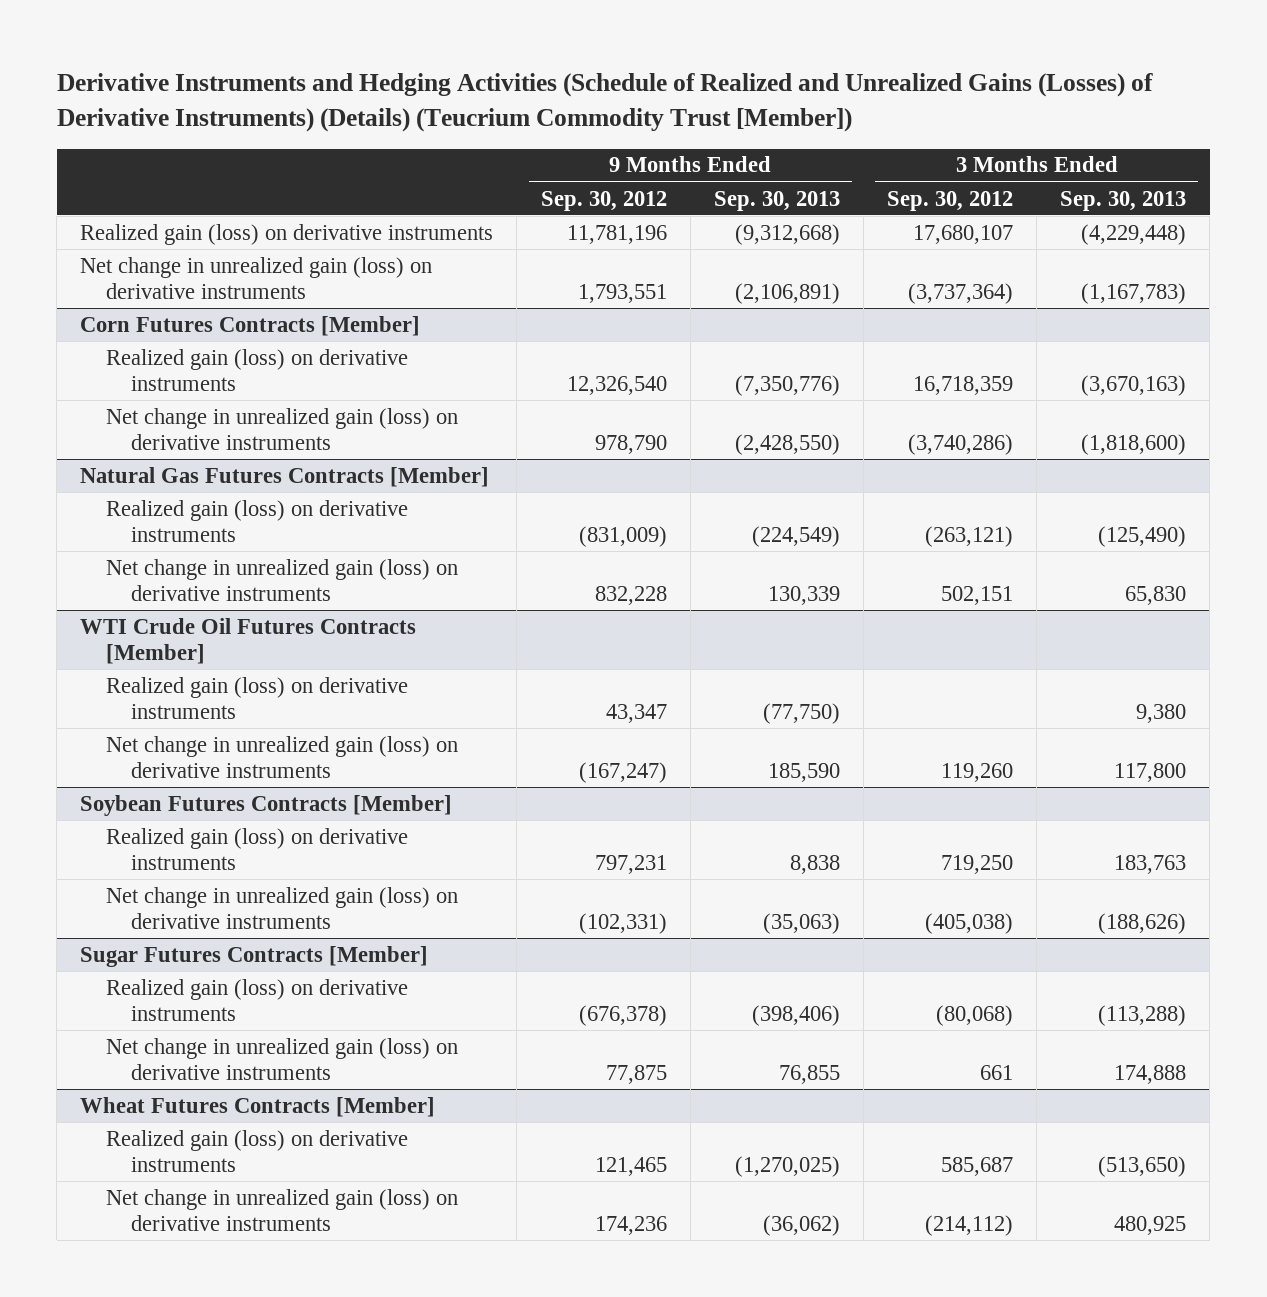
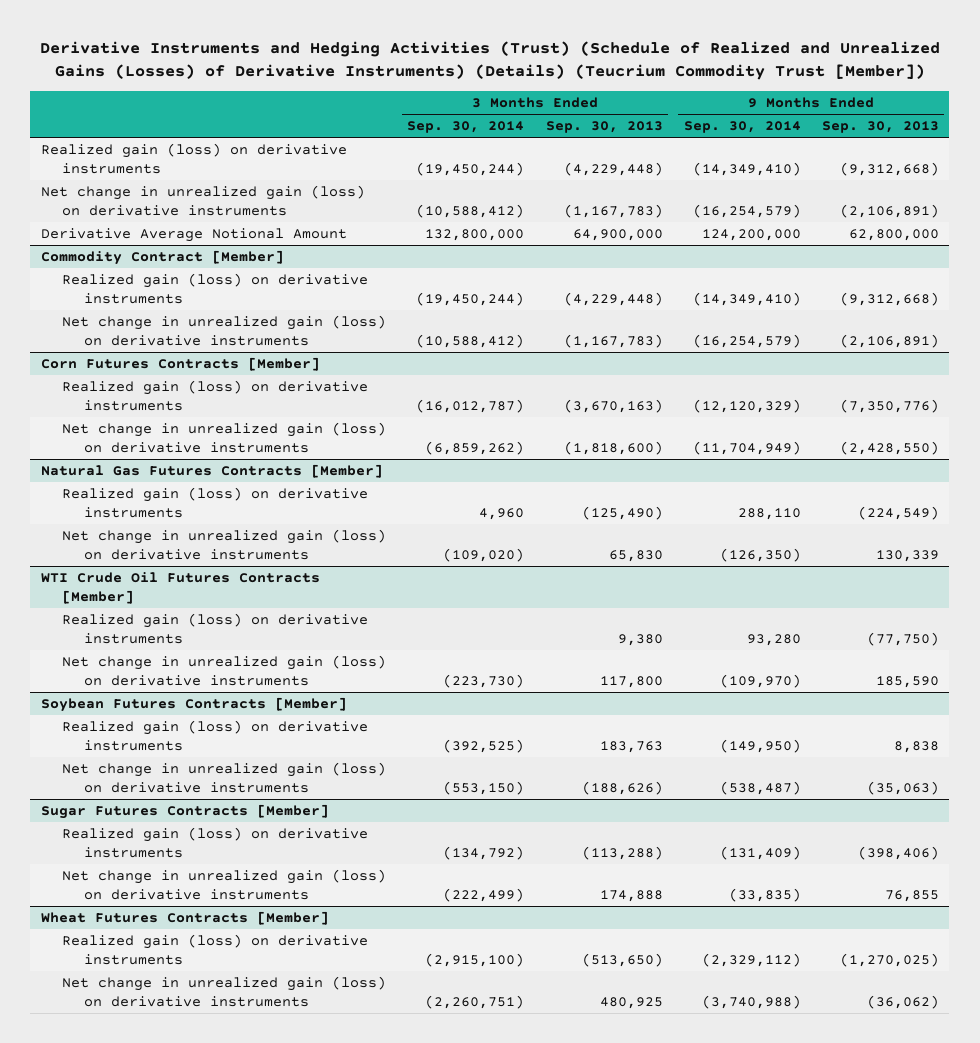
- Derivative Instruments and Hedging Activities (Schedule of Realized and Unrealized Gains (Losses) of Derivative Instruments) (Details) (Teucrium Commodity Trust [Member])
+ Derivative Instruments and Hedging Activities (Trust) (Schedule of Realized and Unrealized Gains (Losses) of Derivative Instruments) (Details) (Teucrium Commodity Trust [Member])
- | 9 Months Ended Sep. 30, 2012 | 9 Months Ended Sep. 30, 2013 | 3 Months Ended Sep. 30, 2012 | 3 Months Ended Sep. 30, 2013
+ | 3 Months Ended Sep. 30, 2014 | 3 Months Ended Sep. 30, 2013 | 9 Months Ended Sep. 30, 2014 | 9 Months Ended Sep. 30, 2013
+ Derivative Average Notional Amount | 132,800,000 | 64,900,000 | 124,200,000 | 62,800,000
+ Commodity Contract [Member]
+ Realized gain (loss) on derivative instruments | (19,450,244) | (4,229,448) | (14,349,410) | (9,312,668)
+ Net change in unrealized gain (loss) on derivative instruments | (10,588,412) | (1,167,783) | (16,254,579) | (2,106,891)

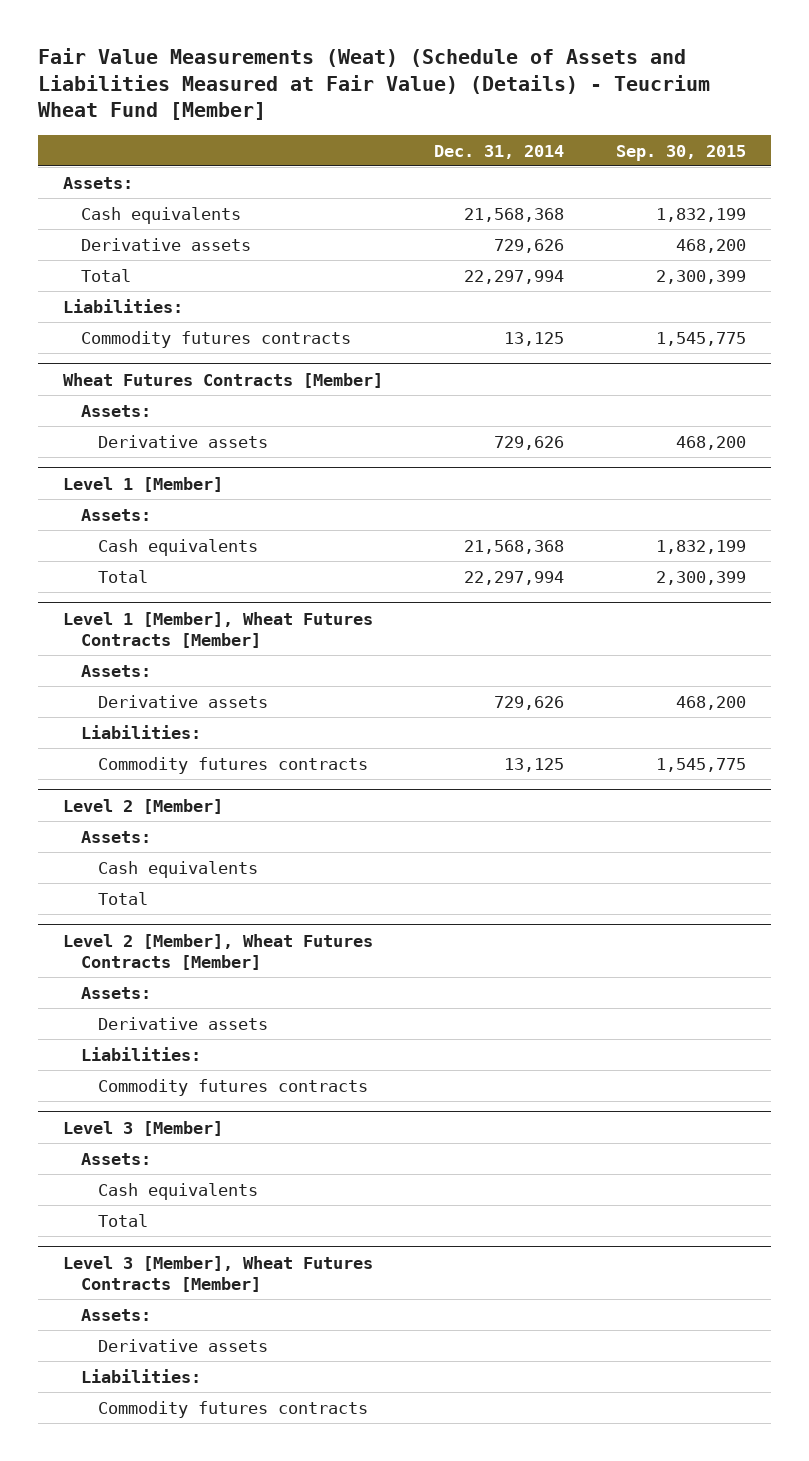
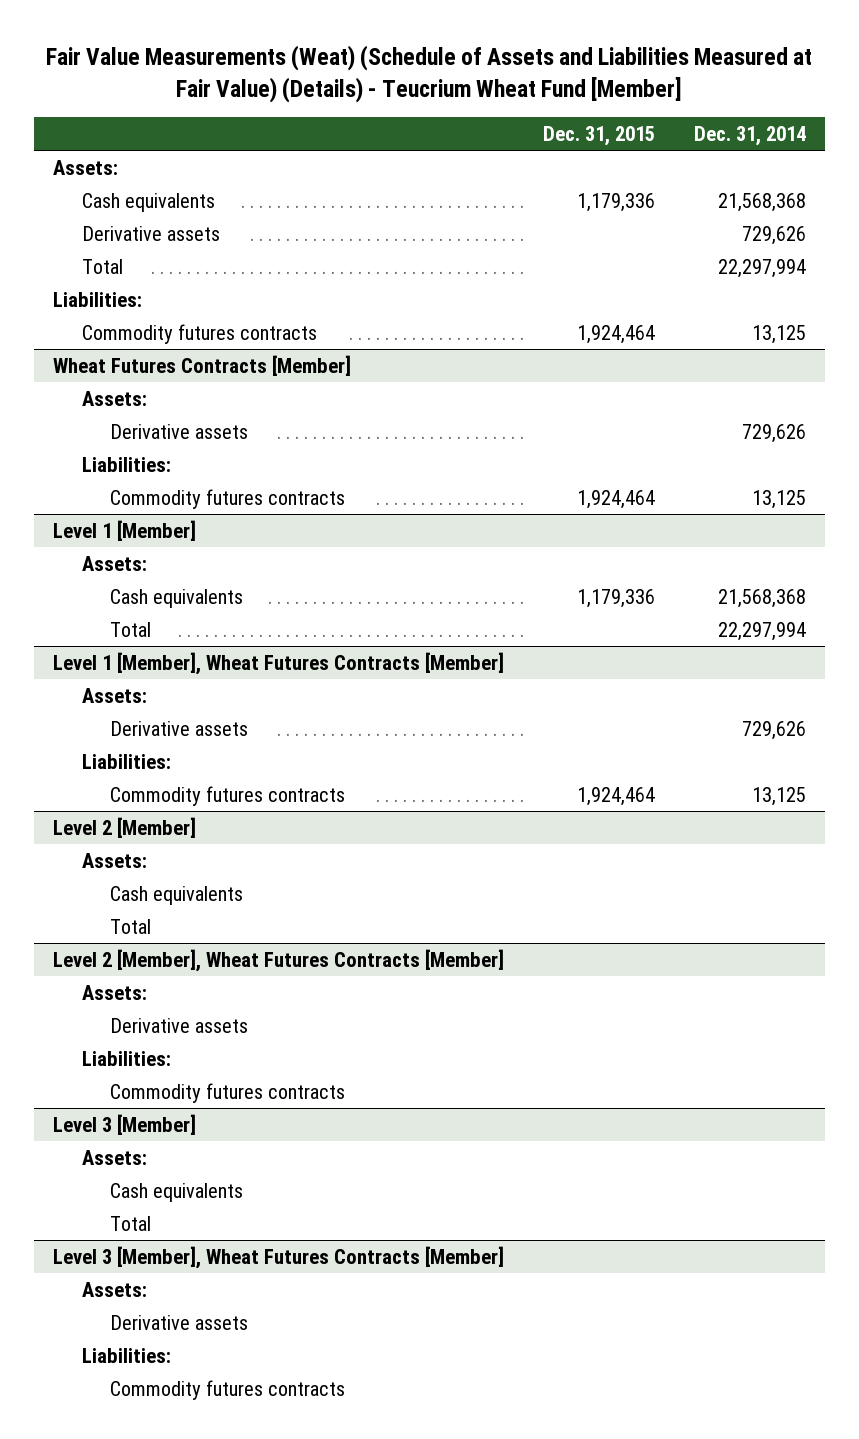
- | Dec. 31, 2014 | Sep. 30, 2015
+ | Dec. 31, 2015 | Dec. 31, 2014
@ Wheat Futures Contracts [Member]
+ Liabilities:
+ Commodity futures contracts | 1,924,464 | 13,125

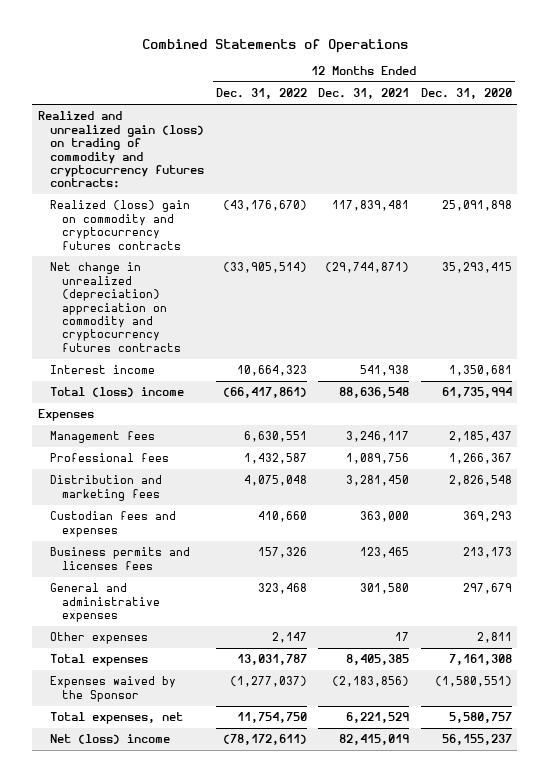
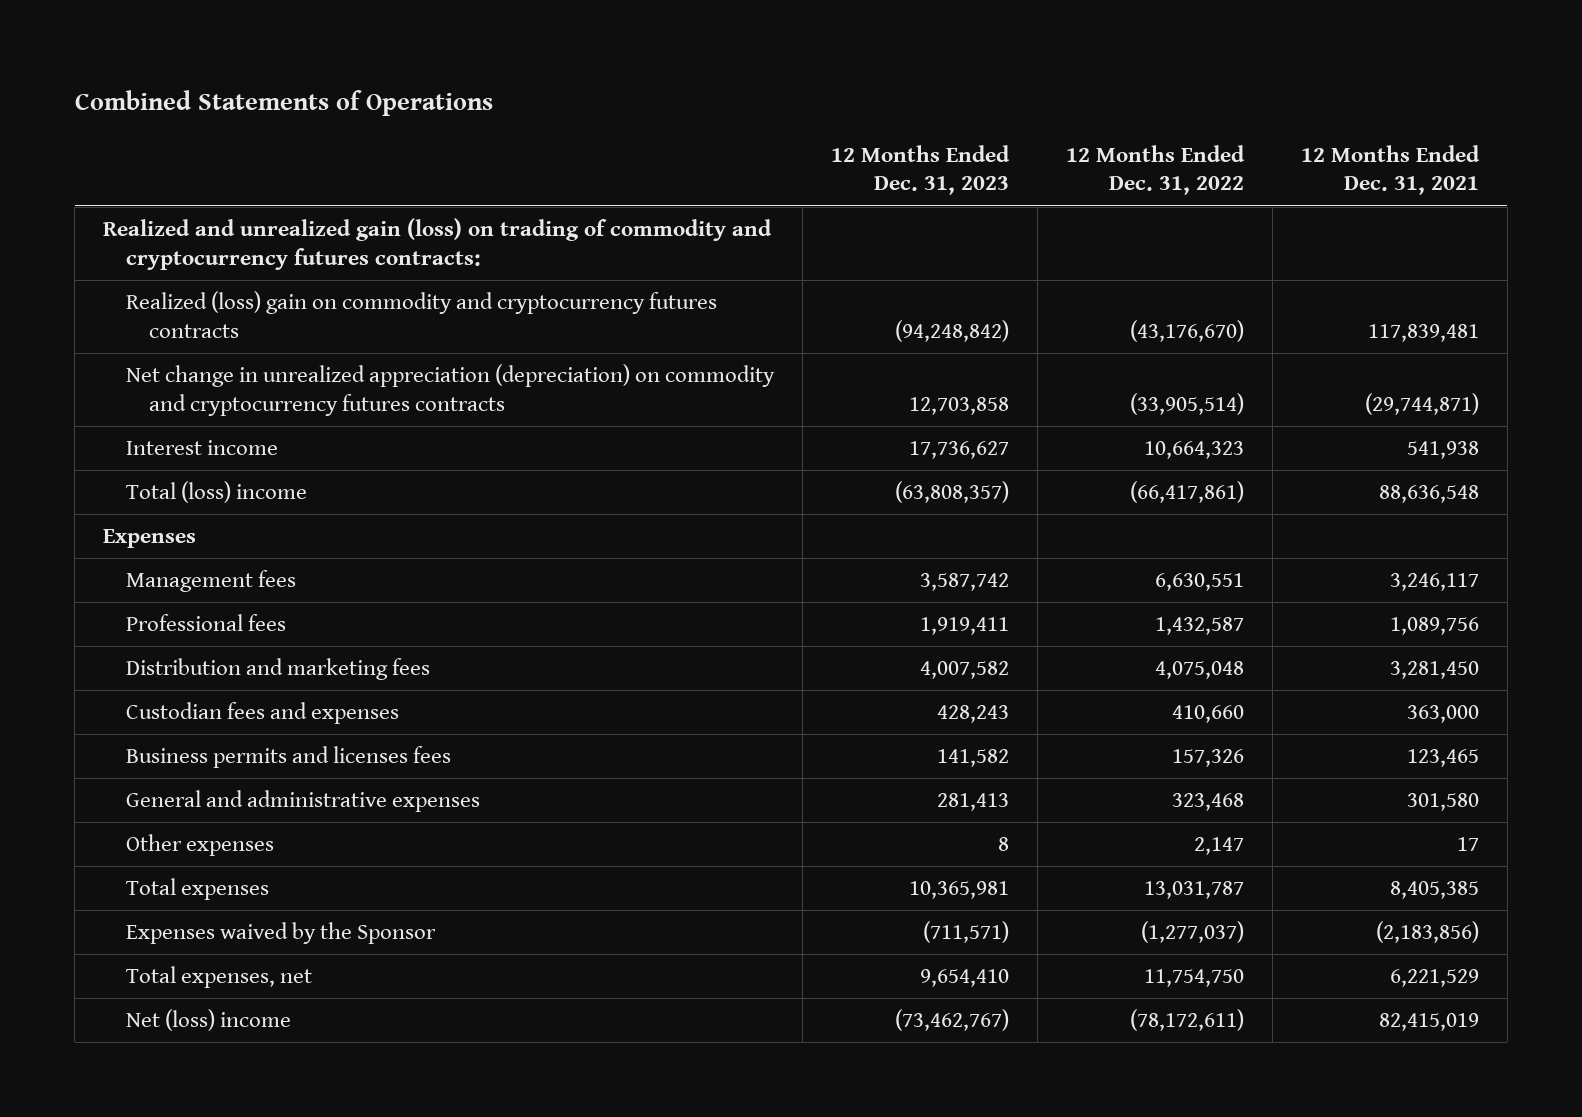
- | 12 Months Ended Dec. 31, 2022 | 12 Months Ended Dec. 31, 2021 | 12 Months Ended Dec. 31, 2020
+ | 12 Months Ended Dec. 31, 2023 | 12 Months Ended Dec. 31, 2022 | 12 Months Ended Dec. 31, 2021
- Net change in unrealized (depreciation) appreciation on commodity and cryptocurrency futures contracts | (33,905,514) | (29,744,871) | 35,293,415
+ Net change in unrealized appreciation (depreciation) on commodity and cryptocurrency futures contracts | 12,703,858 | (33,905,514) | (29,744,871)

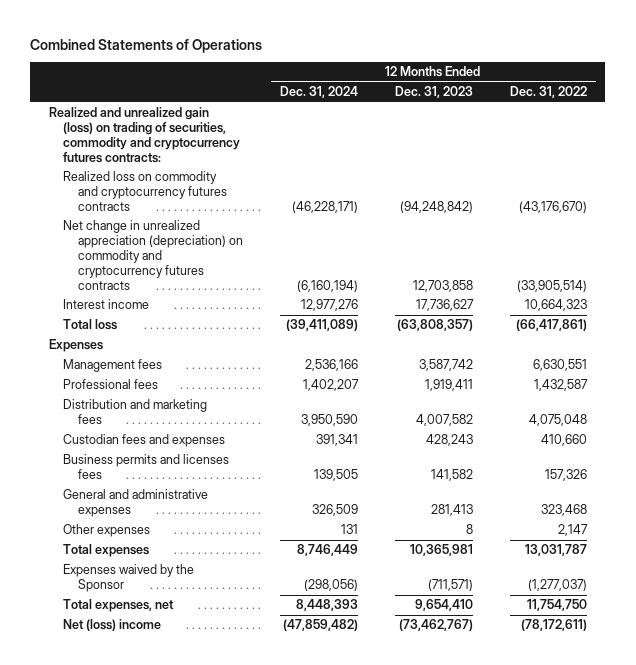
- | 12 Months Ended Dec. 31, 2023 | 12 Months Ended Dec. 31, 2022 | 12 Months Ended Dec. 31, 2021
+ | 12 Months Ended Dec. 31, 2024 | 12 Months Ended Dec. 31, 2023 | 12 Months Ended Dec. 31, 2022
- Realized and unrealized gain (loss) on trading of commodity and cryptocurrency futures contracts:
- Realized (loss) gain on commodity and cryptocurrency futures contracts | (94,248,842) | (43,176,670) | 117,839,481
+ Realized and unrealized gain (loss) on trading of securities, commodity and cryptocurrency futures contracts:
+ Realized loss on commodity and cryptocurrency futures contracts | (46,228,171) | (94,248,842) | (43,176,670)
- Total (loss) income | (63,808,357) | (66,417,861) | 88,636,548
+ Total loss | (39,411,089) | (63,808,357) | (66,417,861)

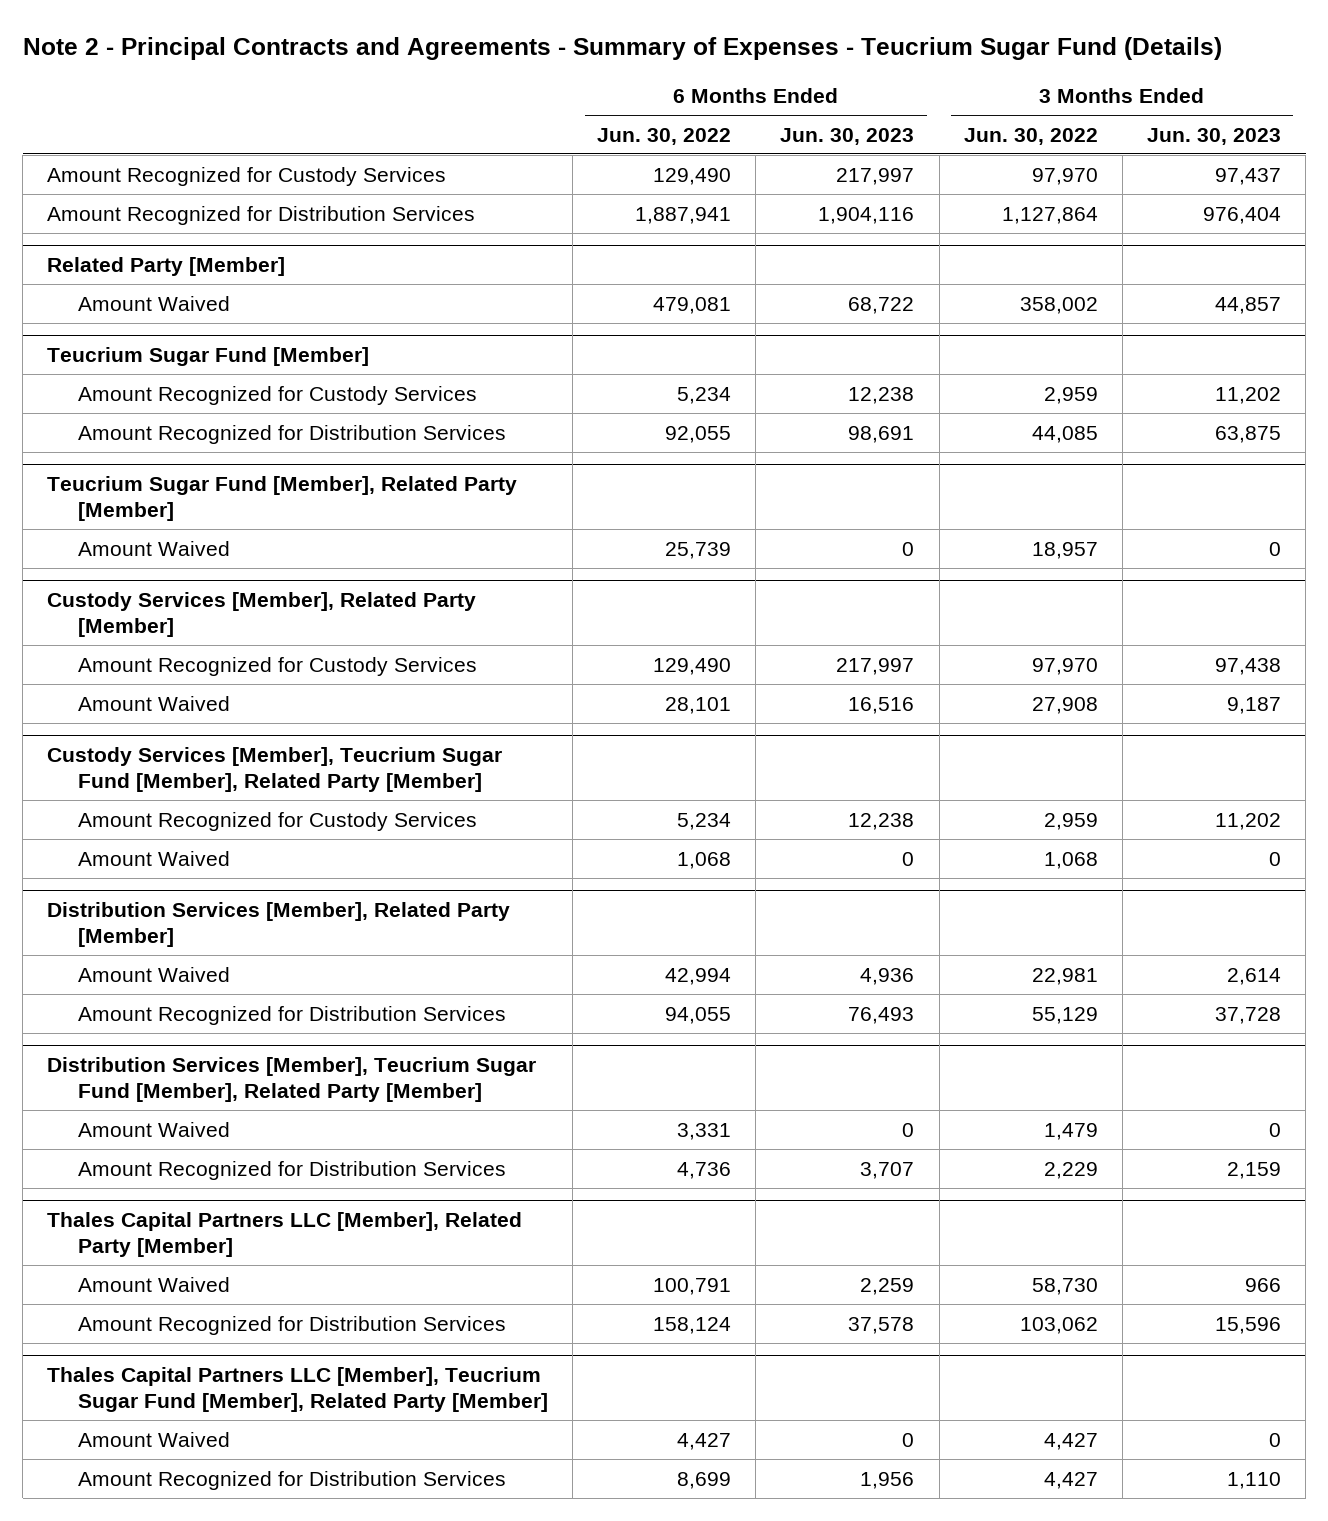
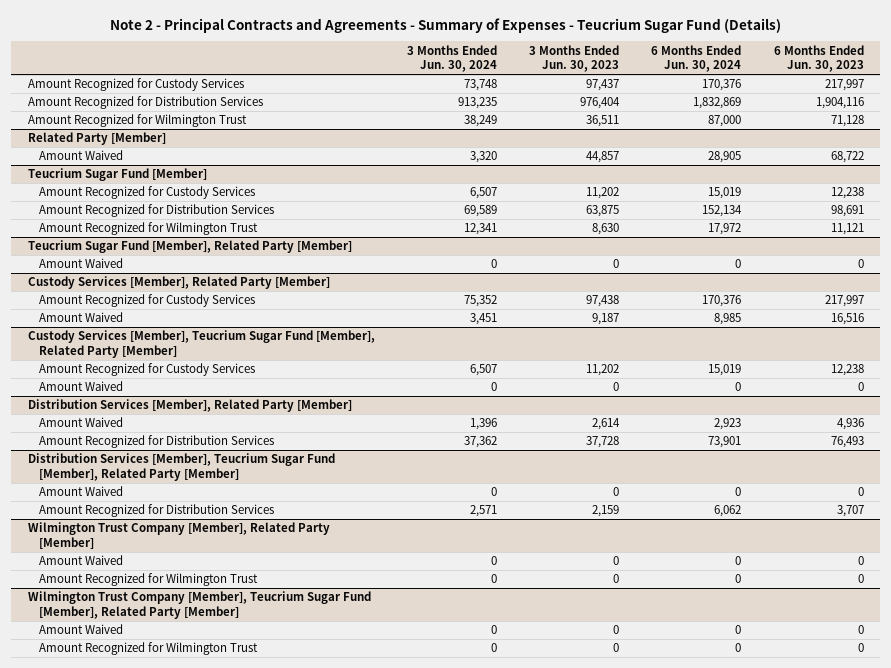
- | 6 Months Ended Jun. 30, 2022 | 6 Months Ended Jun. 30, 2023 | 3 Months Ended Jun. 30, 2022 | 3 Months Ended Jun. 30, 2023
+ | 3 Months Ended Jun. 30, 2024 | 3 Months Ended Jun. 30, 2023 | 6 Months Ended Jun. 30, 2024 | 6 Months Ended Jun. 30, 2023
+ Amount Recognized for Wilmington Trust | 38,249 | 36,511 | 87,000 | 71,128
@ Teucrium Sugar Fund [Member]
+ Amount Recognized for Wilmington Trust | 12,341 | 8,630 | 17,972 | 11,121
- Thales Capital Partners LLC [Member], Related Party [Member]
- Amount Waived | 100,791 | 2,259 | 58,730 | 966
- Amount Recognized for Distribution Services | 158,124 | 37,578 | 103,062 | 15,596
- Thales Capital Partners LLC [Member], Teucrium Sugar Fund [Member], Related Party [Member]
+ Wilmington Trust Company [Member], Related Party [Member]
- Amount Recognized for Distribution Services | 8,699 | 1,956 | 4,427 | 1,110
+ Amount Recognized for Wilmington Trust | 0 | 0 | 0 | 0
+ Wilmington Trust Company [Member], Teucrium Sugar Fund [Member], Related Party [Member]
+ Amount Waived | 0 | 0 | 0 | 0
+ Amount Recognized for Wilmington Trust | 0 | 0 | 0 | 0

